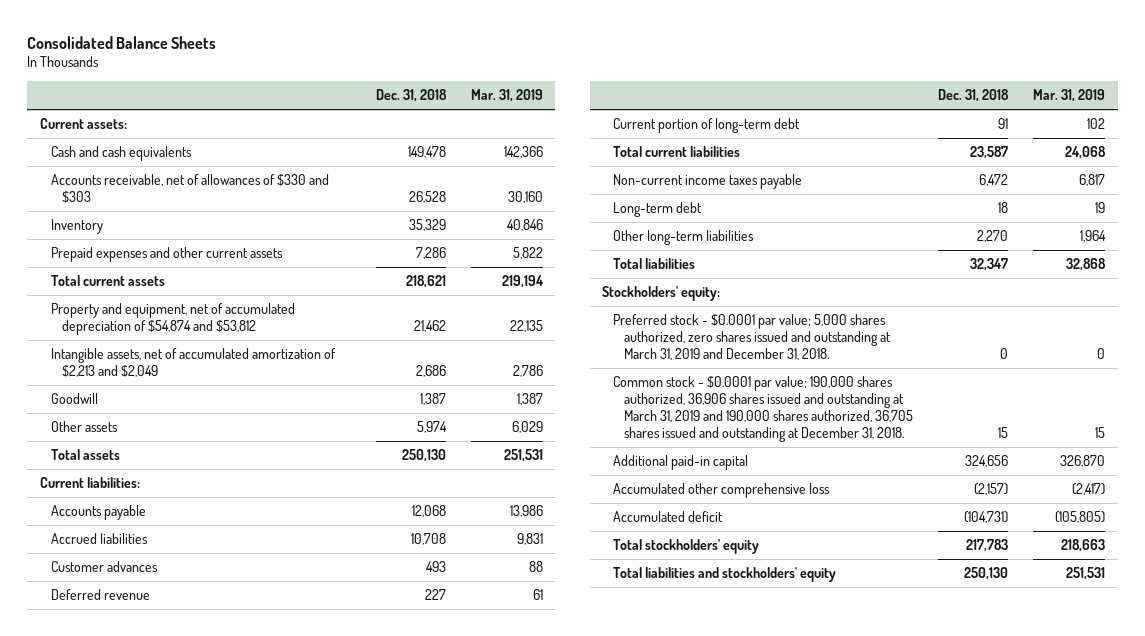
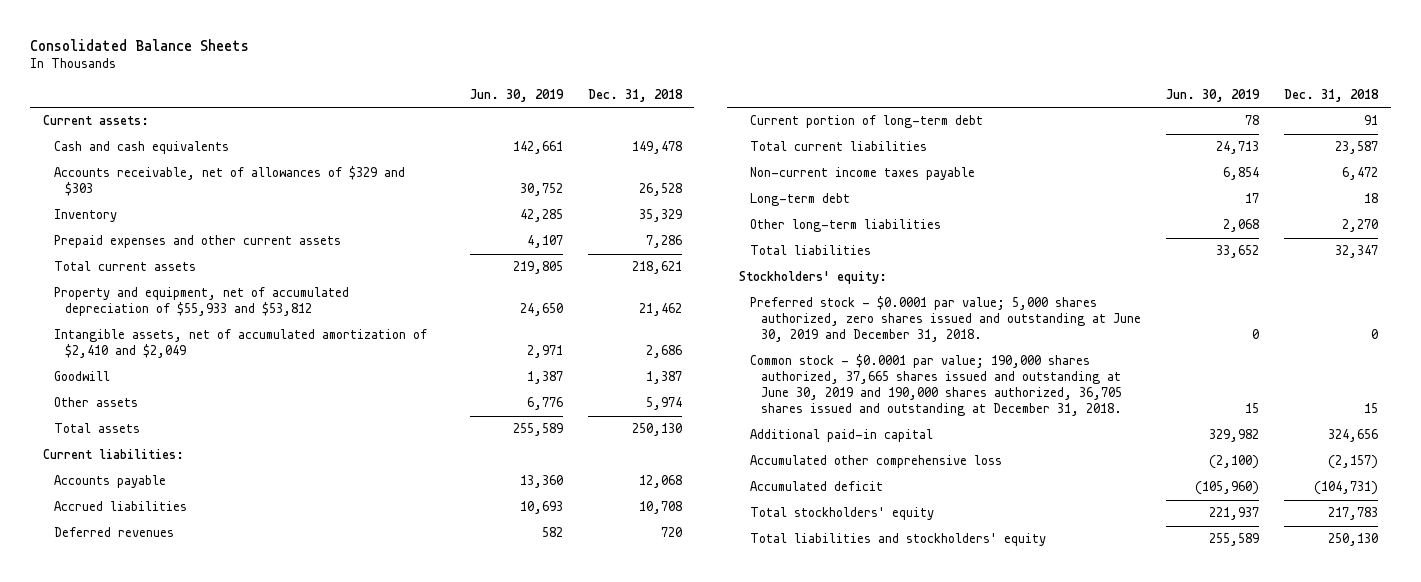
- | Dec. 31, 2018 | Mar. 31, 2019
+ | Jun. 30, 2019 | Dec. 31, 2018
- Accounts receivable, net of allowances of $330 and $303 | 26,528 | 30,160
+ Accounts receivable, net of allowances of $329 and $303 | 30,752 | 26,528
- Property and equipment, net of accumulated depreciation of $54,874 and $53,812 | 21,462 | 22,135
- Intangible assets, net of accumulated amortization of $2,213 and $2,049 | 2,686 | 2,786
+ Property and equipment, net of accumulated depreciation of $55,933 and $53,812 | 24,650 | 21,462
+ Intangible assets, net of accumulated amortization of $2,410 and $2,049 | 2,971 | 2,686
- Customer advances | 493 | 88
- Deferred revenue | 227 | 61
+ Deferred revenues | 582 | 720
- Preferred stock - $0.0001 par value; 5,000 shares authorized, zero shares issued and outstanding at March 31, 2019 and December 31, 2018. | 0 | 0
- Common stock - $0.0001 par value; 190,000 shares authorized, 36,906 shares issued and outstanding at March 31, 2019 and 190,000 shares authorized, 36,705 shares issued and outstanding at December 31, 2018. | 15 | 15
+ Preferred stock - $0.0001 par value; 5,000 shares authorized, zero shares issued and outstanding at June 30, 2019 and December 31, 2018. | 0 | 0
+ Common stock - $0.0001 par value; 190,000 shares authorized, 37,665 shares issued and outstanding at June 30, 2019 and 190,000 shares authorized, 36,705 shares issued and outstanding at December 31, 2018. | 15 | 15

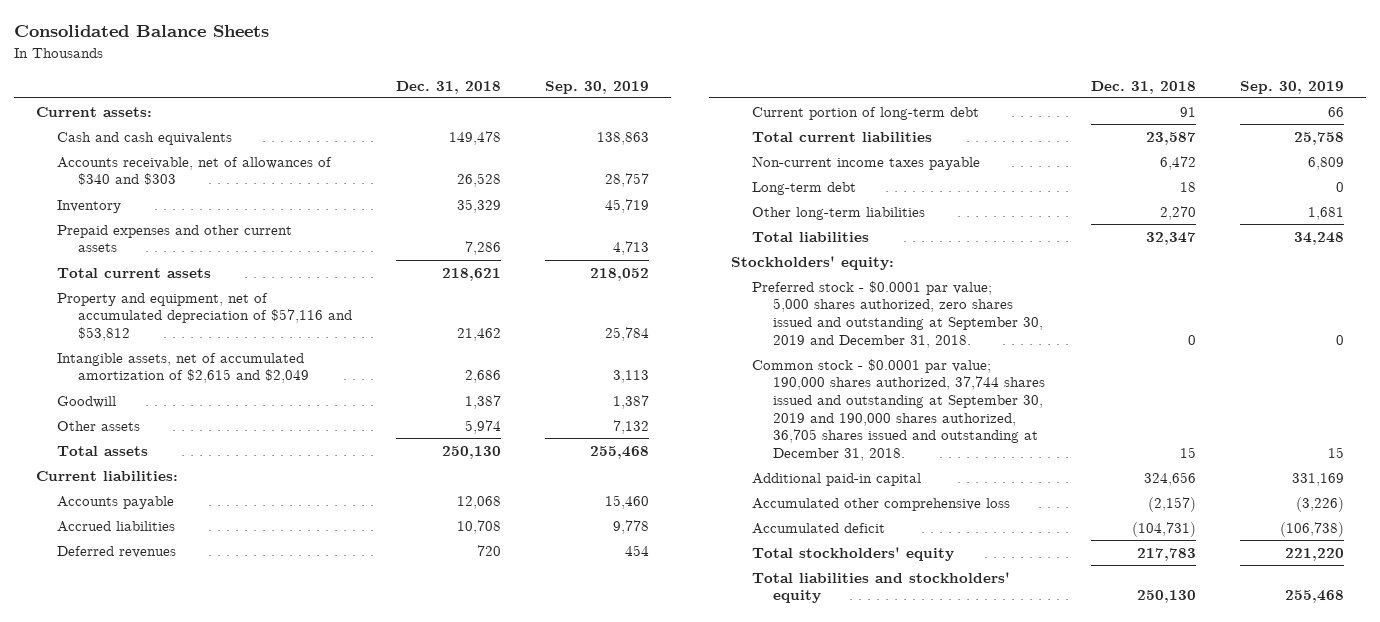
- | Jun. 30, 2019 | Dec. 31, 2018
+ | Dec. 31, 2018 | Sep. 30, 2019
- Accounts receivable, net of allowances of $329 and $303 | 30,752 | 26,528
+ Accounts receivable, net of allowances of $340 and $303 | 26,528 | 28,757
- Property and equipment, net of accumulated depreciation of $55,933 and $53,812 | 24,650 | 21,462
- Intangible assets, net of accumulated amortization of $2,410 and $2,049 | 2,971 | 2,686
+ Property and equipment, net of accumulated depreciation of $57,116 and $53,812 | 21,462 | 25,784
+ Intangible assets, net of accumulated amortization of $2,615 and $2,049 | 2,686 | 3,113
- Preferred stock - $0.0001 par value; 5,000 shares authorized, zero shares issued and outstanding at June 30, 2019 and December 31, 2018. | 0 | 0
- Common stock - $0.0001 par value; 190,000 shares authorized, 37,665 shares issued and outstanding at June 30, 2019 and 190,000 shares authorized, 36,705 shares issued and outstanding at December 31, 2018. | 15 | 15
+ Preferred stock - $0.0001 par value; 5,000 shares authorized, zero shares issued and outstanding at September 30, 2019 and December 31, 2018. | 0 | 0
+ Common stock - $0.0001 par value; 190,000 shares authorized, 37,744 shares issued and outstanding at September 30, 2019 and 190,000 shares authorized, 36,705 shares issued and outstanding at December 31, 2018. | 15 | 15

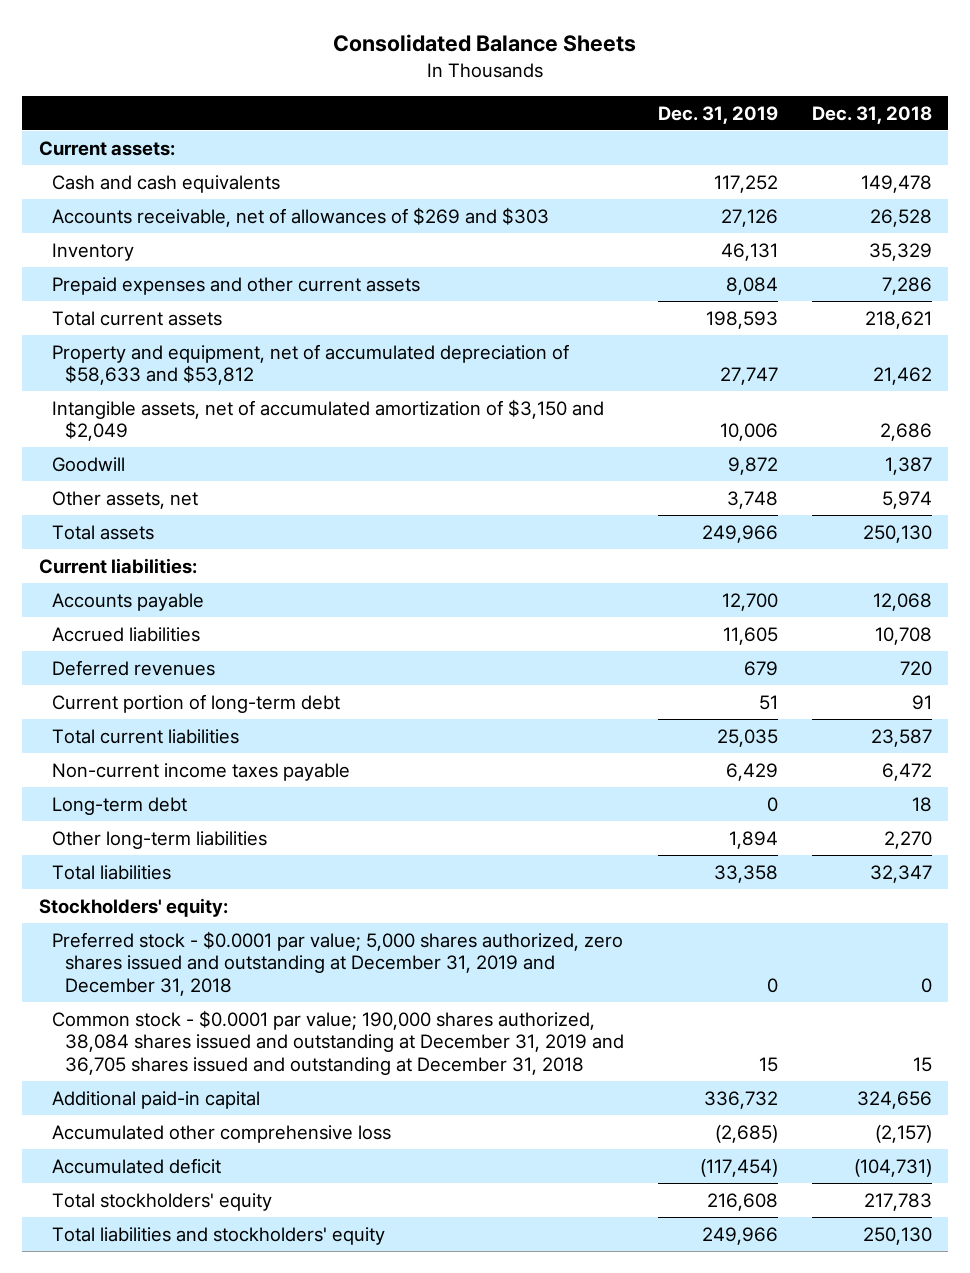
- | Dec. 31, 2018 | Sep. 30, 2019
+ | Dec. 31, 2019 | Dec. 31, 2018
- Accounts receivable, net of allowances of $340 and $303 | 26,528 | 28,757
+ Accounts receivable, net of allowances of $269 and $303 | 27,126 | 26,528
- Property and equipment, net of accumulated depreciation of $57,116 and $53,812 | 21,462 | 25,784
- Intangible assets, net of accumulated amortization of $2,615 and $2,049 | 2,686 | 3,113
+ Property and equipment, net of accumulated depreciation of $58,633 and $53,812 | 27,747 | 21,462
+ Intangible assets, net of accumulated amortization of $3,150 and $2,049 | 10,006 | 2,686
- Other assets | 5,974 | 7,132
+ Other assets, net | 3,748 | 5,974
- Preferred stock - $0.0001 par value; 5,000 shares authorized, zero shares issued and outstanding at September 30, 2019 and December 31, 2018. | 0 | 0
- Common stock - $0.0001 par value; 190,000 shares authorized, 37,744 shares issued and outstanding at September 30, 2019 and 190,000 shares authorized, 36,705 shares issued and outstanding at December 31, 2018. | 15 | 15
+ Preferred stock - $0.0001 par value; 5,000 shares authorized, zero shares issued and outstanding at December 31, 2019 and December 31, 2018 | 0 | 0
+ Common stock - $0.0001 par value; 190,000 shares authorized, 38,084 shares issued and outstanding at December 31, 2019 and 36,705 shares issued and outstanding at December 31, 2018 | 15 | 15

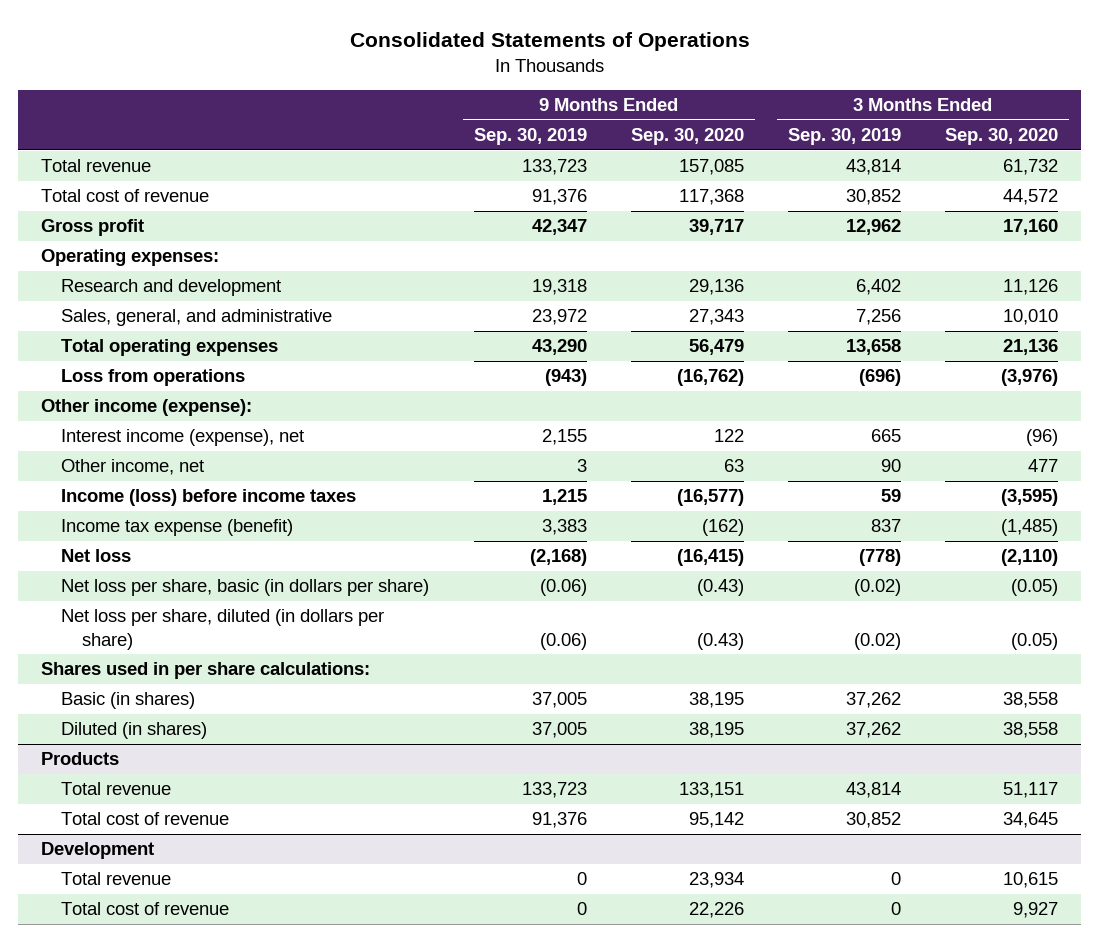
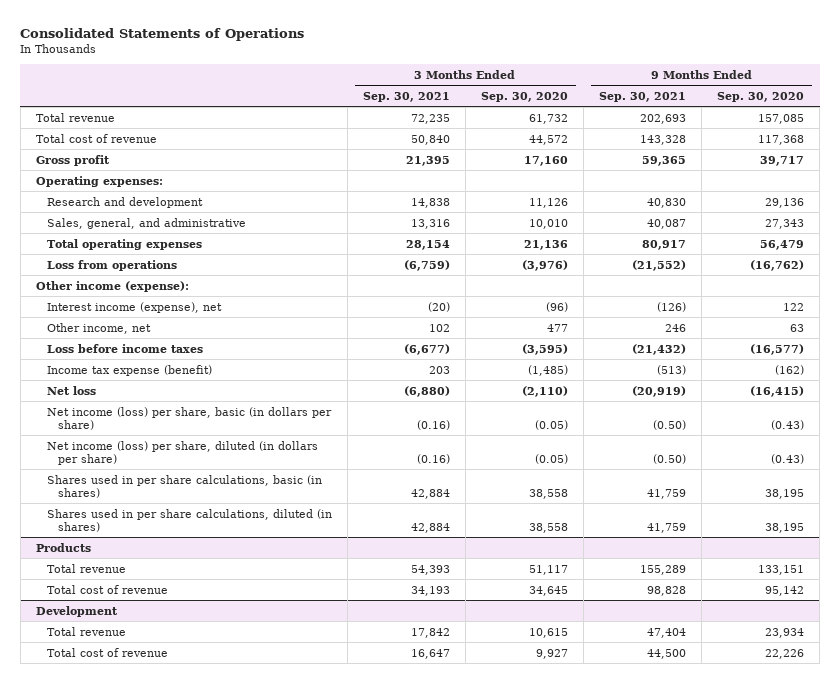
- | 9 Months Ended Sep. 30, 2019 | 9 Months Ended Sep. 30, 2020 | 3 Months Ended Sep. 30, 2019 | 3 Months Ended Sep. 30, 2020
+ | 3 Months Ended Sep. 30, 2021 | 3 Months Ended Sep. 30, 2020 | 9 Months Ended Sep. 30, 2021 | 9 Months Ended Sep. 30, 2020
- Income (loss) before income taxes | 1,215 | (16,577) | 59 | (3,595)
+ Loss before income taxes | (6,677) | (3,595) | (21,432) | (16,577)
- Net loss per share, basic (in dollars per share) | (0.06) | (0.43) | (0.02) | (0.05)
- Net loss per share, diluted (in dollars per share) | (0.06) | (0.43) | (0.02) | (0.05)
- Shares used in per share calculations:
- Basic (in shares) | 37,005 | 38,195 | 37,262 | 38,558
- Diluted (in shares) | 37,005 | 38,195 | 37,262 | 38,558
+ Net income (loss) per share, basic (in dollars per share) | (0.16) | (0.05) | (0.50) | (0.43)
+ Net income (loss) per share, diluted (in dollars per share) | (0.16) | (0.05) | (0.50) | (0.43)
+ Shares used in per share calculations, basic (in shares) | 42,884 | 38,558 | 41,759 | 38,195
+ Shares used in per share calculations, diluted (in shares) | 42,884 | 38,558 | 41,759 | 38,195

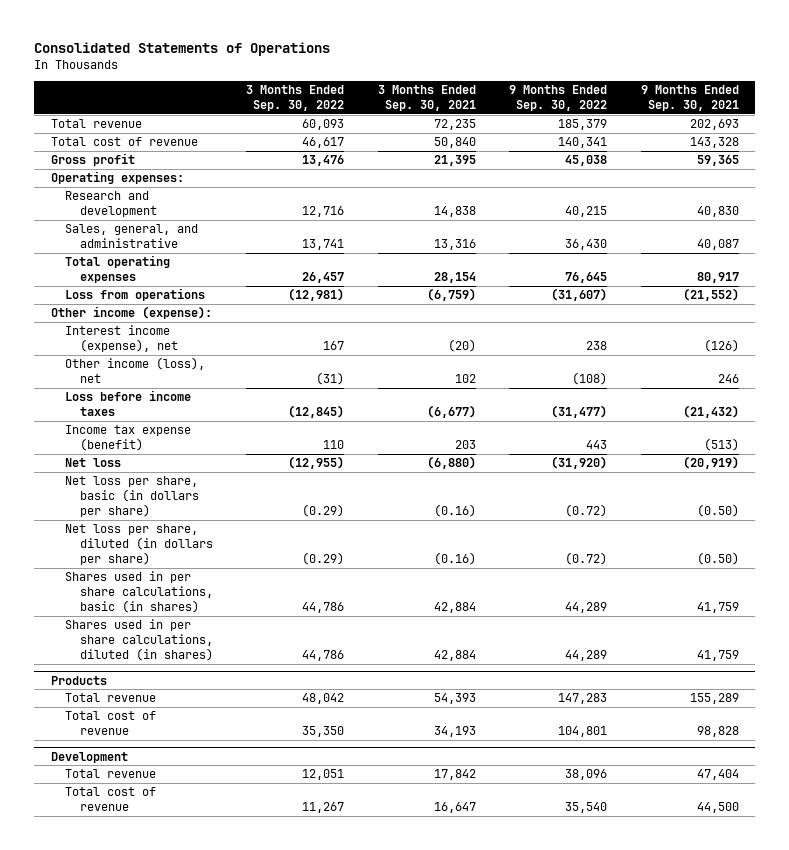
- | 3 Months Ended Sep. 30, 2021 | 3 Months Ended Sep. 30, 2020 | 9 Months Ended Sep. 30, 2021 | 9 Months Ended Sep. 30, 2020
+ | 3 Months Ended Sep. 30, 2022 | 3 Months Ended Sep. 30, 2021 | 9 Months Ended Sep. 30, 2022 | 9 Months Ended Sep. 30, 2021
- Other income, net | 102 | 477 | 246 | 63
+ Other income (loss), net | (31) | 102 | (108) | 246
- Net income (loss) per share, basic (in dollars per share) | (0.16) | (0.05) | (0.50) | (0.43)
- Net income (loss) per share, diluted (in dollars per share) | (0.16) | (0.05) | (0.50) | (0.43)
+ Net loss per share, basic (in dollars per share) | (0.29) | (0.16) | (0.72) | (0.50)
+ Net loss per share, diluted (in dollars per share) | (0.29) | (0.16) | (0.72) | (0.50)

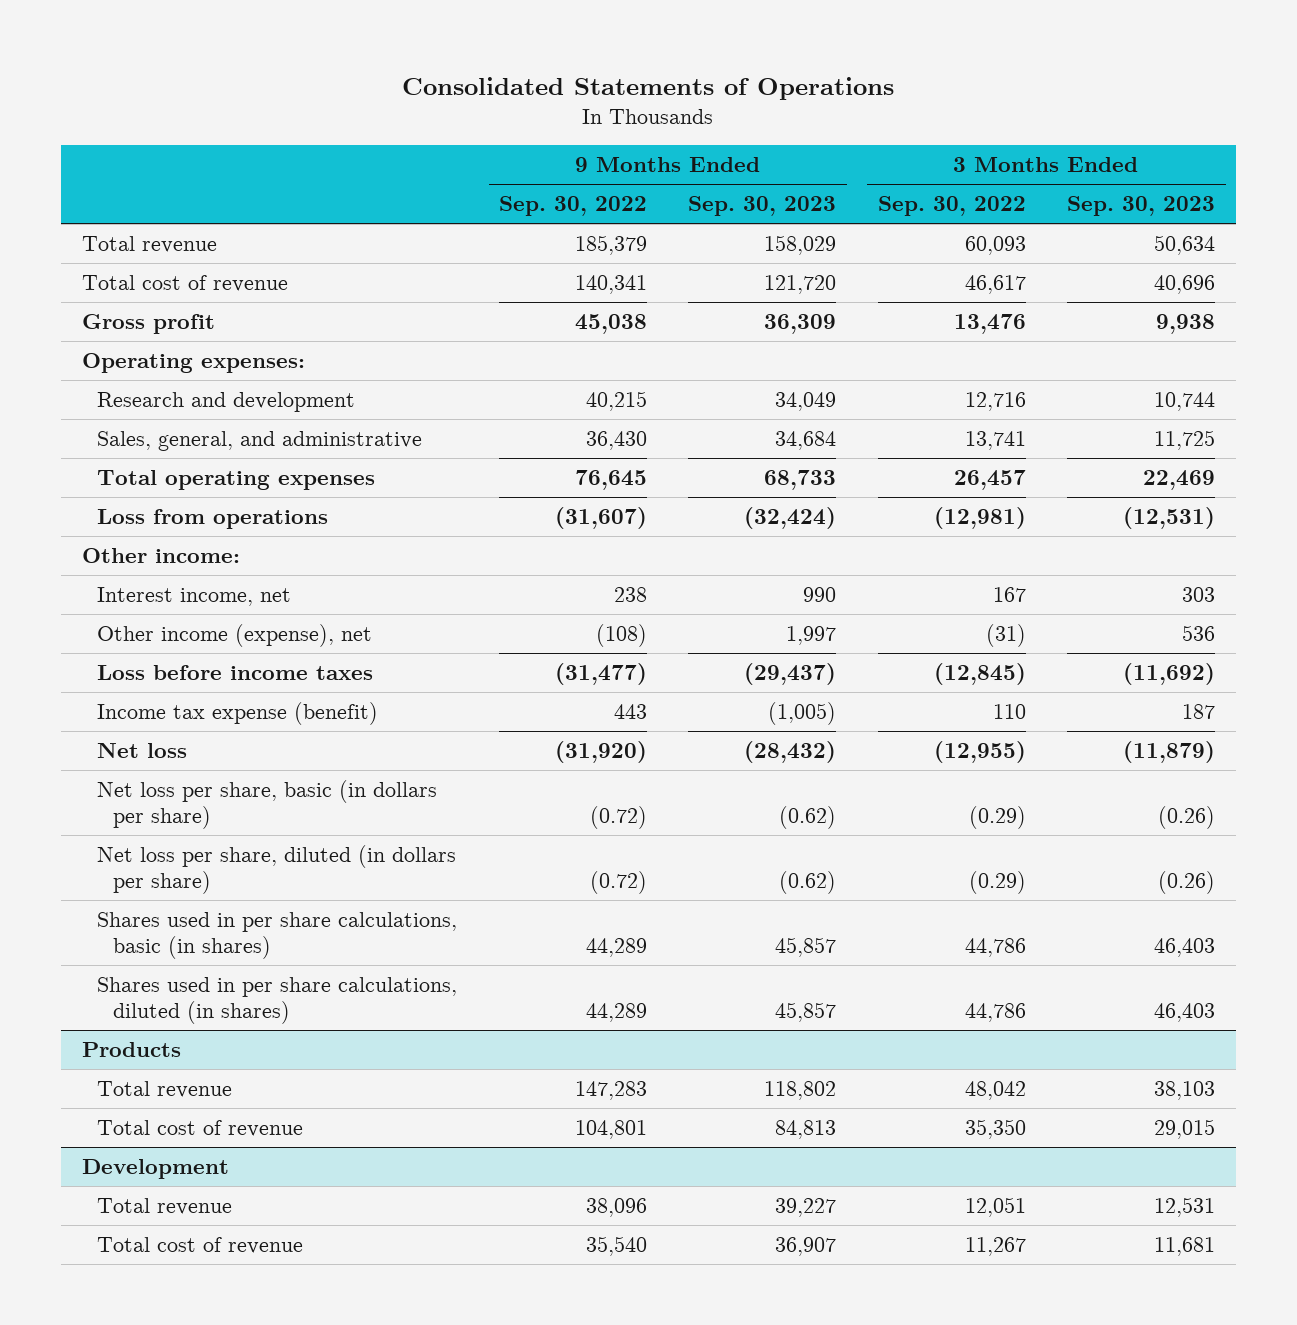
- | 3 Months Ended Sep. 30, 2022 | 3 Months Ended Sep. 30, 2021 | 9 Months Ended Sep. 30, 2022 | 9 Months Ended Sep. 30, 2021
+ | 9 Months Ended Sep. 30, 2022 | 9 Months Ended Sep. 30, 2023 | 3 Months Ended Sep. 30, 2022 | 3 Months Ended Sep. 30, 2023
- Other income (expense):
- Interest income (expense), net | 167 | (20) | 238 | (126)
- Other income (loss), net | (31) | 102 | (108) | 246
+ Other income:
+ Interest income, net | 238 | 990 | 167 | 303
+ Other income (expense), net | (108) | 1,997 | (31) | 536

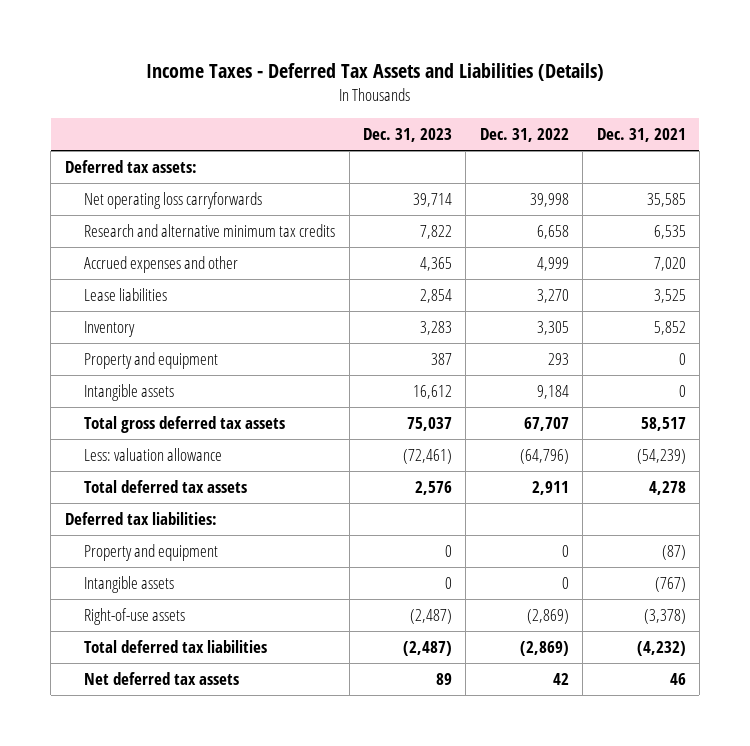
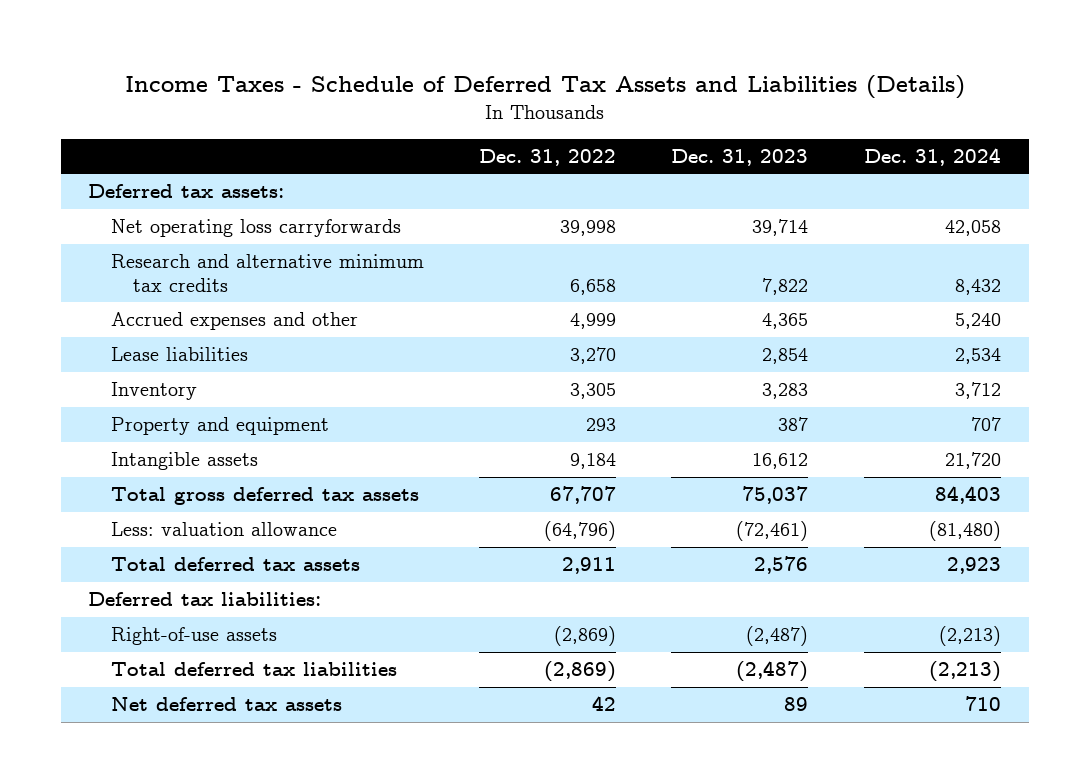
- Income Taxes - Deferred Tax Assets and Liabilities (Details)
+ Income Taxes - Schedule of Deferred Tax Assets and Liabilities (Details)
- | Dec. 31, 2023 | Dec. 31, 2022 | Dec. 31, 2021
+ | Dec. 31, 2022 | Dec. 31, 2023 | Dec. 31, 2024
- Property and equipment | 0 | 0 | (87)
- Intangible assets | 0 | 0 | (767)

